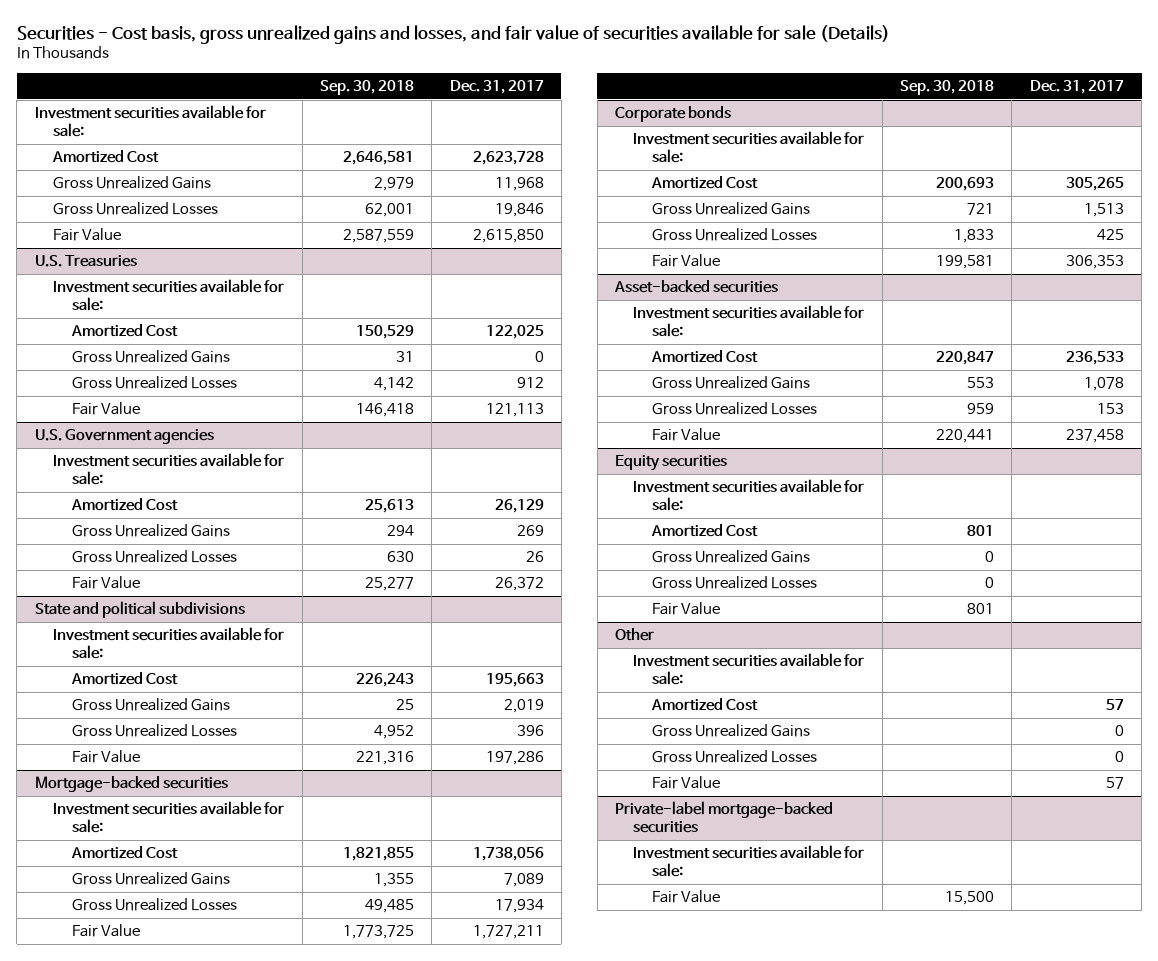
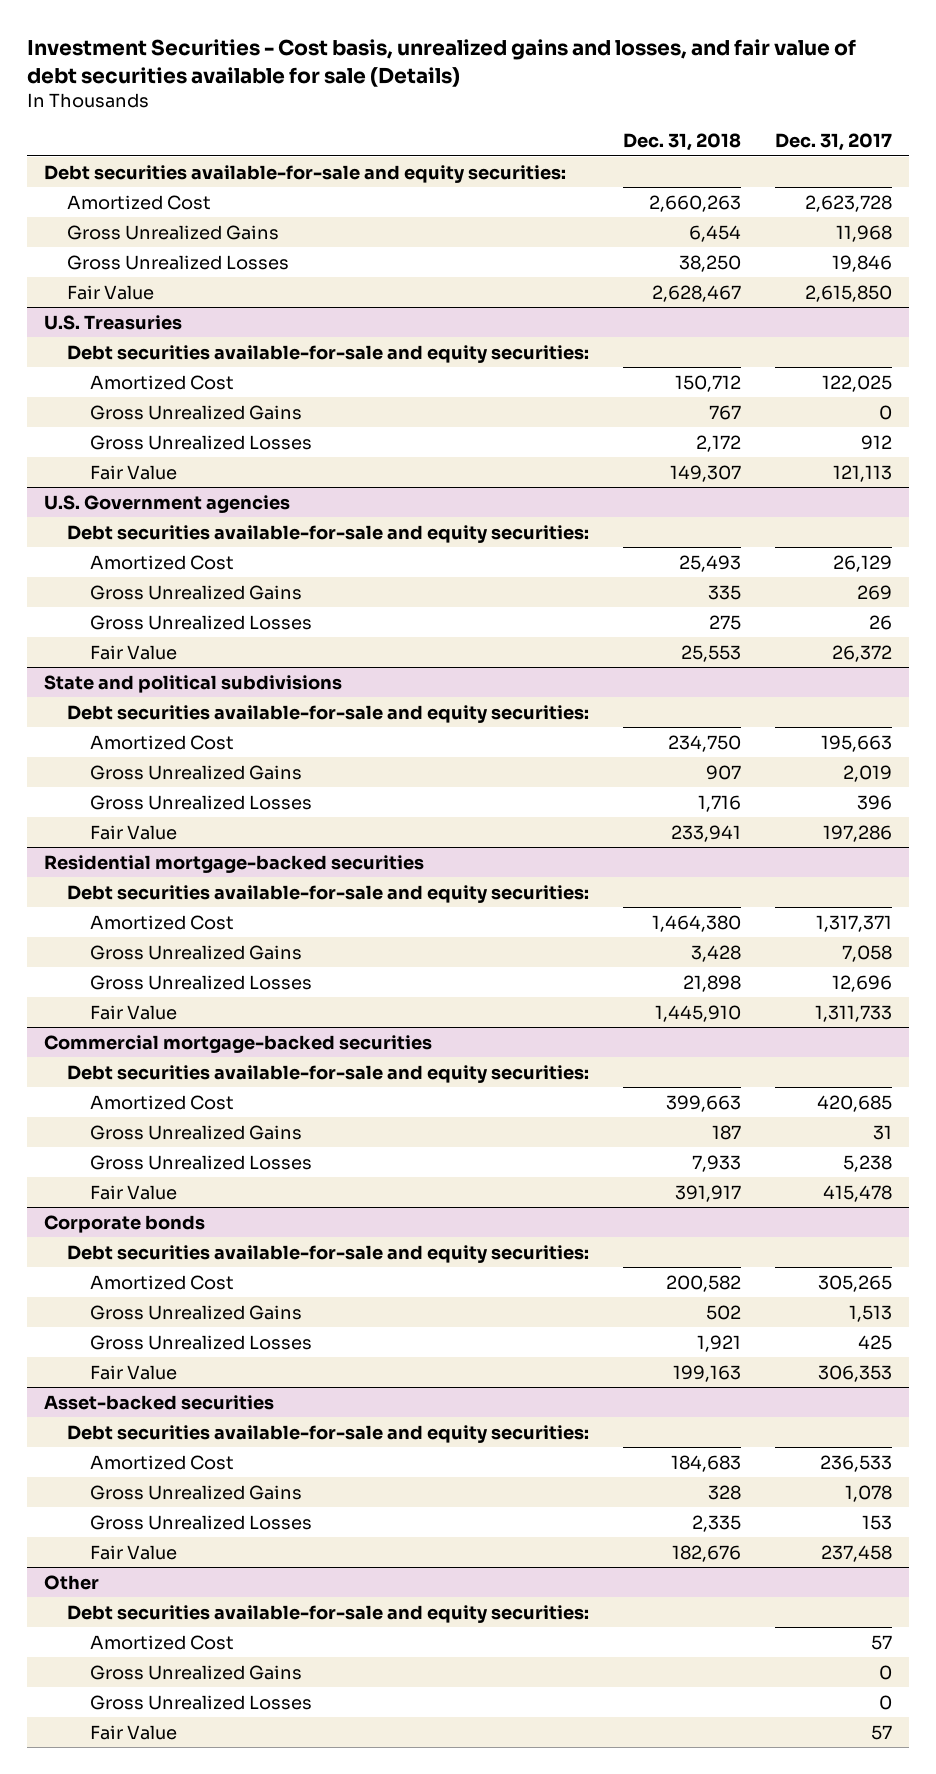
- Securities - Cost basis, gross unrealized gains and losses, and fair value of securities available for sale (Details)
+ Investment Securities - Cost basis, unrealized gains and losses, and fair value of debt securities available for sale (Details)
- | Sep. 30, 2018 | Dec. 31, 2017
+ | Dec. 31, 2018 | Dec. 31, 2017
- Investment securities available for sale:
+ Debt securities available-for-sale and equity securities:
@ U.S. Treasuries
- Investment securities available for sale:
+ Debt securities available-for-sale and equity securities:
@ U.S. Government agencies
- Investment securities available for sale:
+ Debt securities available-for-sale and equity securities:
@ State and political subdivisions
- Investment securities available for sale:
+ Debt securities available-for-sale and equity securities:
- Mortgage-backed securities
- Investment securities available for sale:
- Amortized Cost | 1,821,855 | 1,738,056
- Gross Unrealized Gains | 1,355 | 7,089
- Gross Unrealized Losses | 49,485 | 17,934
- Fair Value | 1,773,725 | 1,727,211
+ Residential mortgage-backed securities
+ Debt securities available-for-sale and equity securities:
+ Amortized Cost | 1,464,380 | 1,317,371
+ Gross Unrealized Gains | 3,428 | 7,058
+ Gross Unrealized Losses | 21,898 | 12,696
+ Fair Value | 1,445,910 | 1,311,733
+ Commercial mortgage-backed securities
+ Debt securities available-for-sale and equity securities:
+ Amortized Cost | 399,663 | 420,685
+ Gross Unrealized Gains | 187 | 31
+ Gross Unrealized Losses | 7,933 | 5,238
+ Fair Value | 391,917 | 415,478
@ Corporate bonds
- Investment securities available for sale:
+ Debt securities available-for-sale and equity securities:
@ Asset-backed securities
- Investment securities available for sale:
+ Debt securities available-for-sale and equity securities:
- Equity securities
- Investment securities available for sale:
- Amortized Cost | 801 |
- Gross Unrealized Gains | 0 |
- Gross Unrealized Losses | 0 |
- Fair Value | 801 |
@ Other
- Investment securities available for sale:
+ Debt securities available-for-sale and equity securities:
- Private-label mortgage-backed securities
- Investment securities available for sale:
- Fair Value | 15,500 |

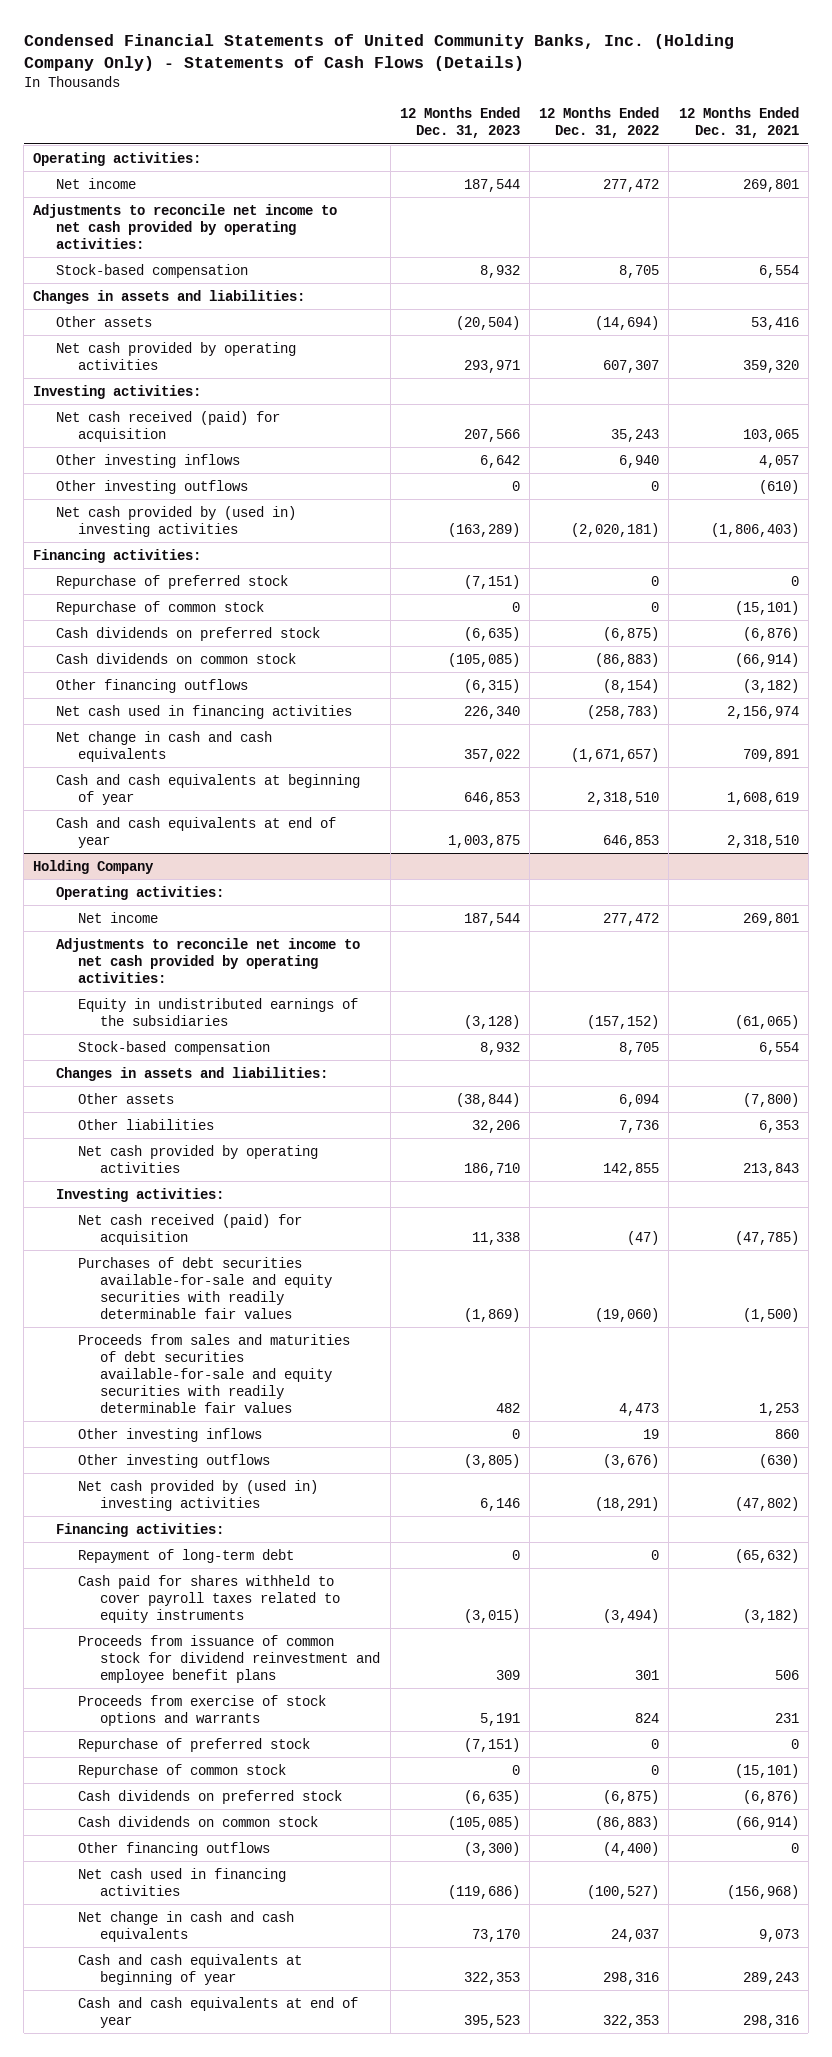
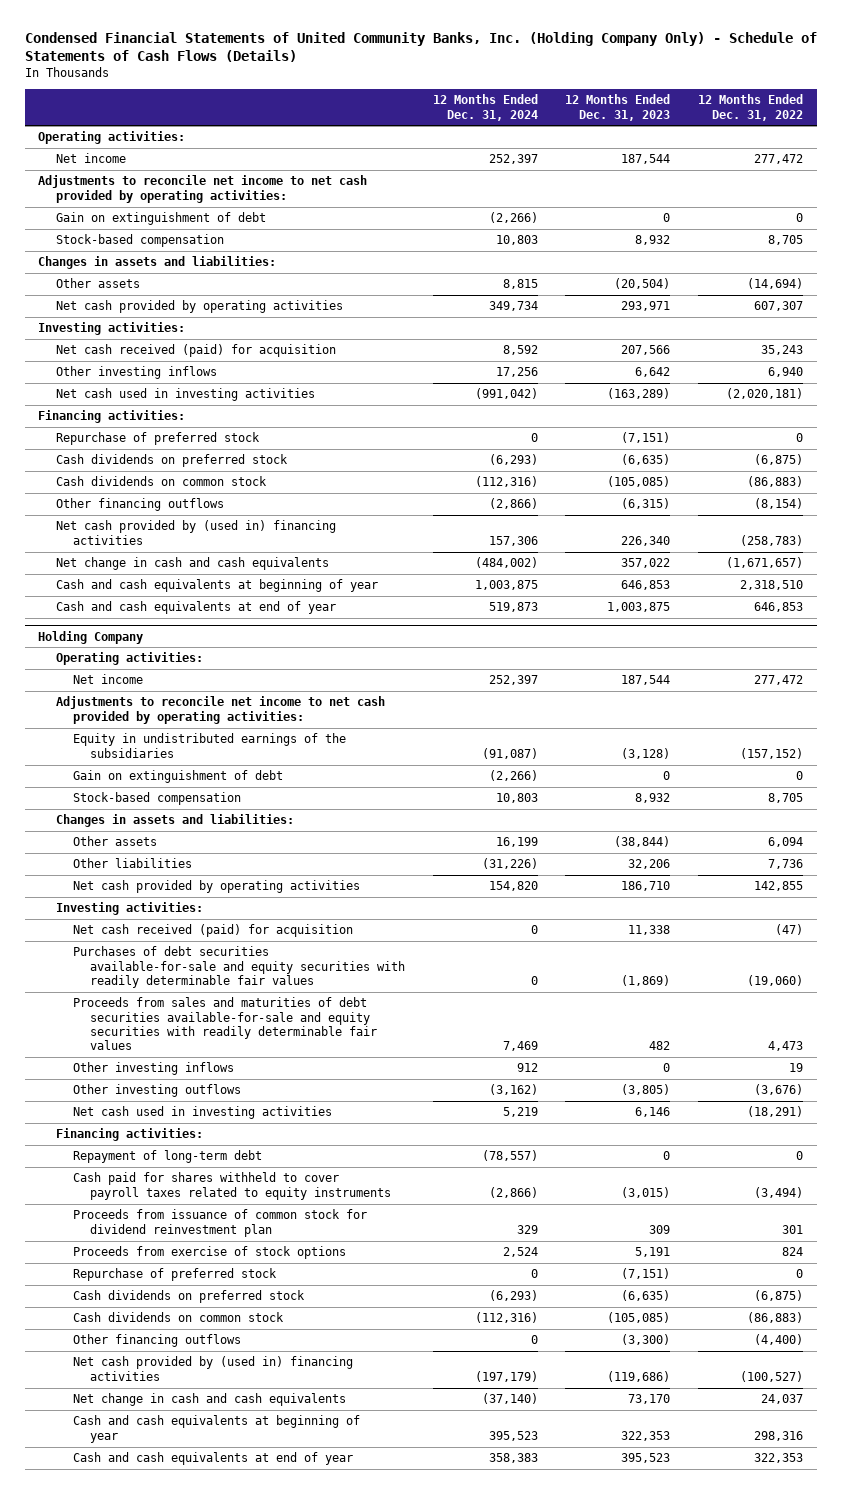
- Condensed Financial Statements of United Community Banks, Inc. (Holding Company Only) - Statements of Cash Flows (Details)
+ Condensed Financial Statements of United Community Banks, Inc. (Holding Company Only) - Schedule of Statements of Cash Flows (Details)
- | 12 Months Ended Dec. 31, 2023 | 12 Months Ended Dec. 31, 2022 | 12 Months Ended Dec. 31, 2021
+ | 12 Months Ended Dec. 31, 2024 | 12 Months Ended Dec. 31, 2023 | 12 Months Ended Dec. 31, 2022
+ Gain on extinguishment of debt | (2,266) | 0 | 0
- Other investing outflows | 0 | 0 | (610)
- Net cash provided by (used in) investing activities | (163,289) | (2,020,181) | (1,806,403)
+ Net cash used in investing activities | (991,042) | (163,289) | (2,020,181)
- Repurchase of common stock | 0 | 0 | (15,101)
- Net cash used in financing activities | 226,340 | (258,783) | 2,156,974
+ Net cash provided by (used in) financing activities | 157,306 | 226,340 | (258,783)
@ Holding Company
+ Gain on extinguishment of debt | (2,266) | 0 | 0
- Net cash provided by (used in) investing activities | 6,146 | (18,291) | (47,802)
+ Net cash used in investing activities | 5,219 | 6,146 | (18,291)
- Proceeds from issuance of common stock for dividend reinvestment and employee benefit plans | 309 | 301 | 506
- Proceeds from exercise of stock options and warrants | 5,191 | 824 | 231
+ Proceeds from issuance of common stock for dividend reinvestment plan | 329 | 309 | 301
+ Proceeds from exercise of stock options | 2,524 | 5,191 | 824
- Repurchase of common stock | 0 | 0 | (15,101)
- Net cash used in financing activities | (119,686) | (100,527) | (156,968)
+ Net cash provided by (used in) financing activities | (197,179) | (119,686) | (100,527)

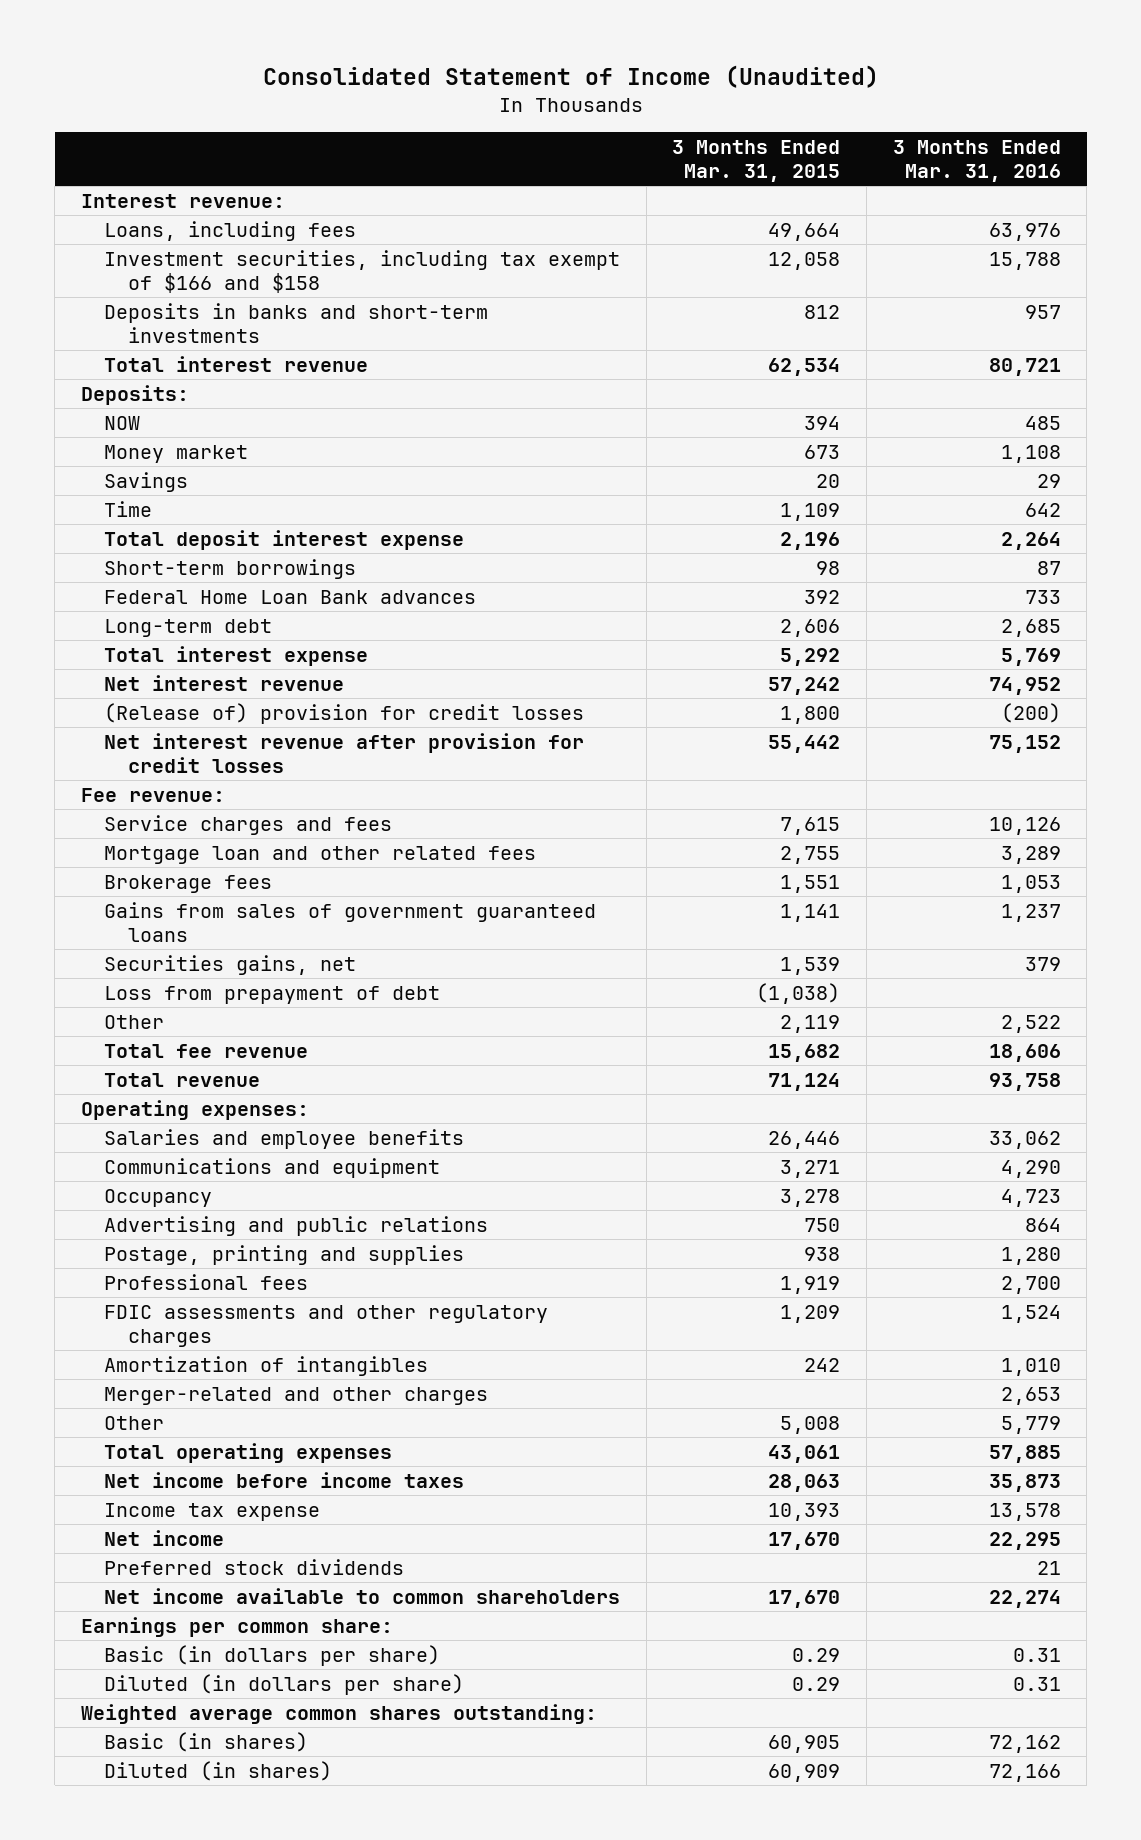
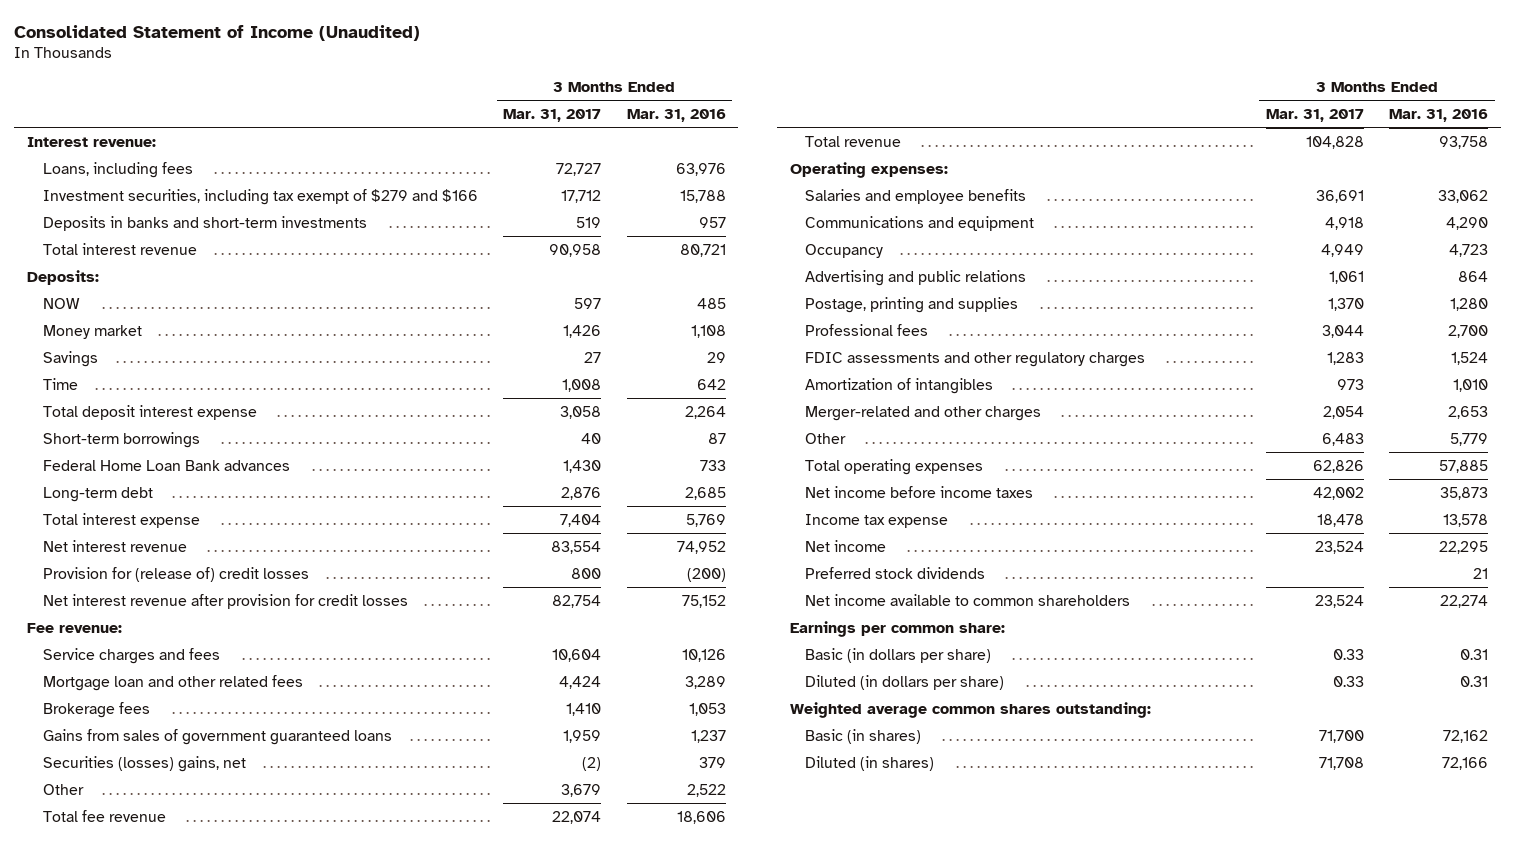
- | 3 Months Ended Mar. 31, 2015 | 3 Months Ended Mar. 31, 2016
+ | 3 Months Ended Mar. 31, 2017 | 3 Months Ended Mar. 31, 2016
- Investment securities, including tax exempt of $166 and $158 | 12,058 | 15,788
+ Investment securities, including tax exempt of $279 and $166 | 17,712 | 15,788
- (Release of) provision for credit losses | 1,800 | (200)
+ Provision for (release of) credit losses | 800 | (200)
- Securities gains, net | 1,539 | 379
- Loss from prepayment of debt | (1,038) |
+ Securities (losses) gains, net | (2) | 379

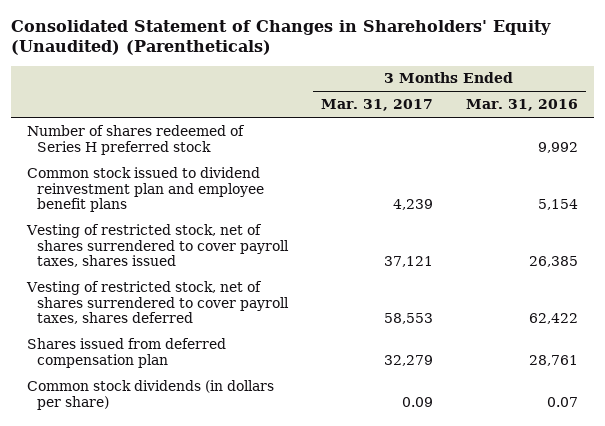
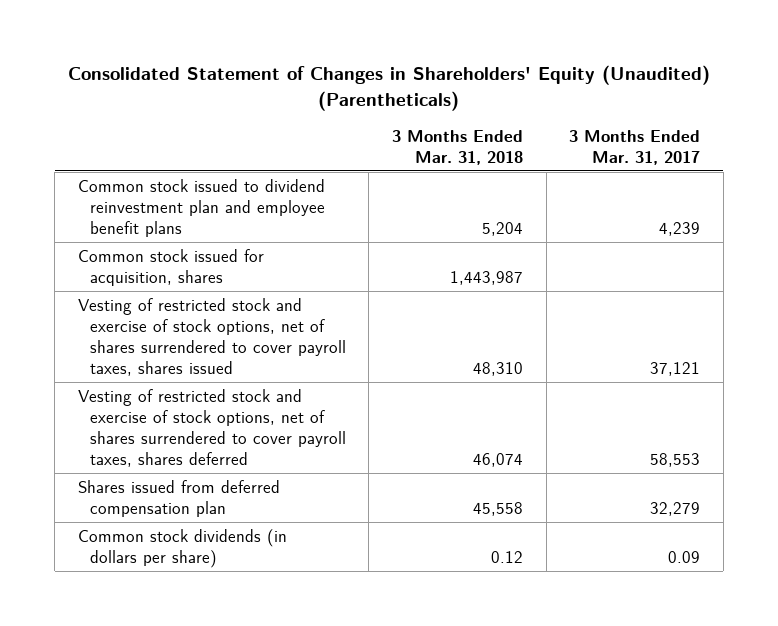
- | 3 Months Ended Mar. 31, 2017 | 3 Months Ended Mar. 31, 2016
+ | 3 Months Ended Mar. 31, 2018 | 3 Months Ended Mar. 31, 2017
- Number of shares redeemed of Series H preferred stock | | 9,992
- Vesting of restricted stock, net of shares surrendered to cover payroll taxes, shares issued | 37,121 | 26,385
- Vesting of restricted stock, net of shares surrendered to cover payroll taxes, shares deferred | 58,553 | 62,422
+ Common stock issued for acquisition, shares | 1,443,987 |
+ Vesting of restricted stock and exercise of stock options, net of shares surrendered to cover payroll taxes, shares issued | 48,310 | 37,121
+ Vesting of restricted stock and exercise of stock options, net of shares surrendered to cover payroll taxes, shares deferred | 46,074 | 58,553

